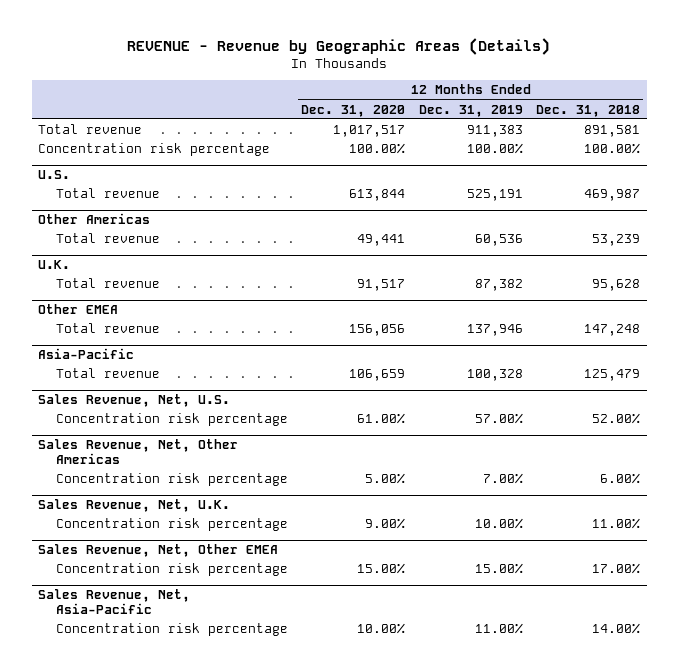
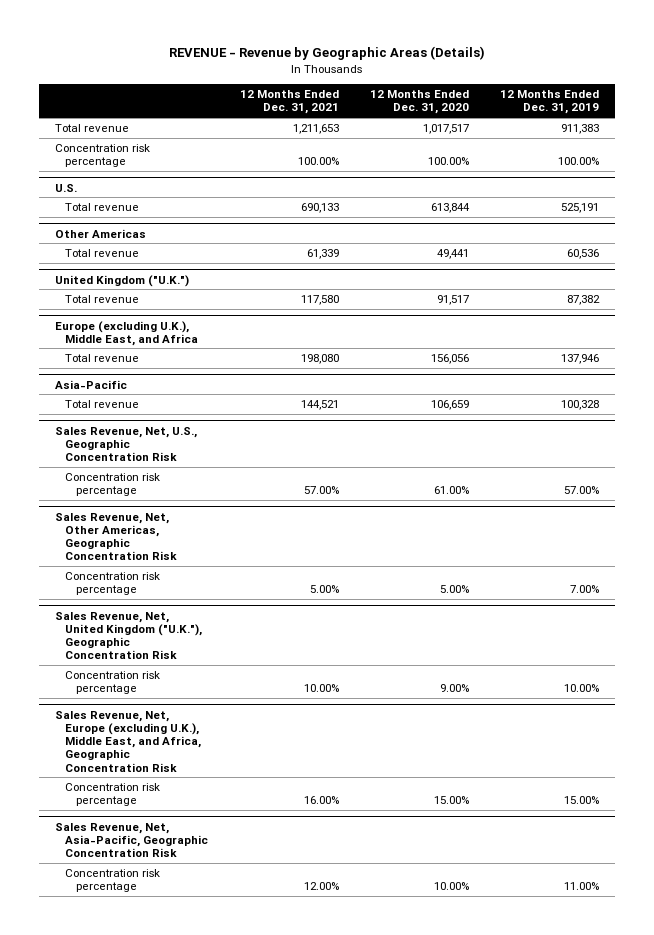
- | 12 Months Ended Dec. 31, 2020 | 12 Months Ended Dec. 31, 2019 | 12 Months Ended Dec. 31, 2018
+ | 12 Months Ended Dec. 31, 2021 | 12 Months Ended Dec. 31, 2020 | 12 Months Ended Dec. 31, 2019
- U.K.
+ United Kingdom ("U.K.")
- Other EMEA
+ Europe (excluding U.K.), Middle East, and Africa
- Sales Revenue, Net, U.S.
+ Sales Revenue, Net, U.S., Geographic Concentration Risk
- Sales Revenue, Net, Other Americas
+ Sales Revenue, Net, Other Americas, Geographic Concentration Risk
- Sales Revenue, Net, U.K.
+ Sales Revenue, Net, United Kingdom ("U.K."), Geographic Concentration Risk
- Sales Revenue, Net, Other EMEA
+ Sales Revenue, Net, Europe (excluding U.K.), Middle East, and Africa, Geographic Concentration Risk
- Sales Revenue, Net, Asia-Pacific
+ Sales Revenue, Net, Asia-Pacific, Geographic Concentration Risk

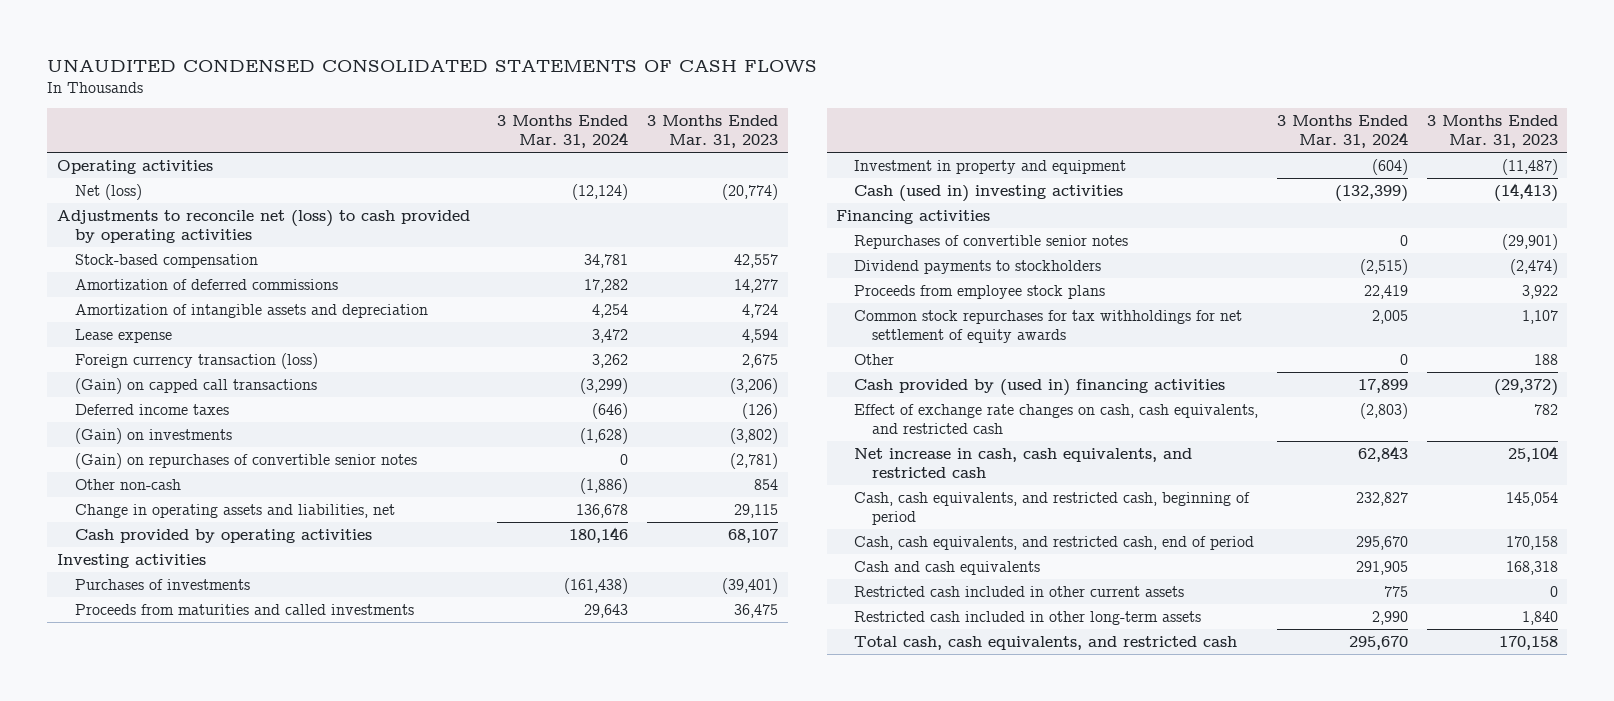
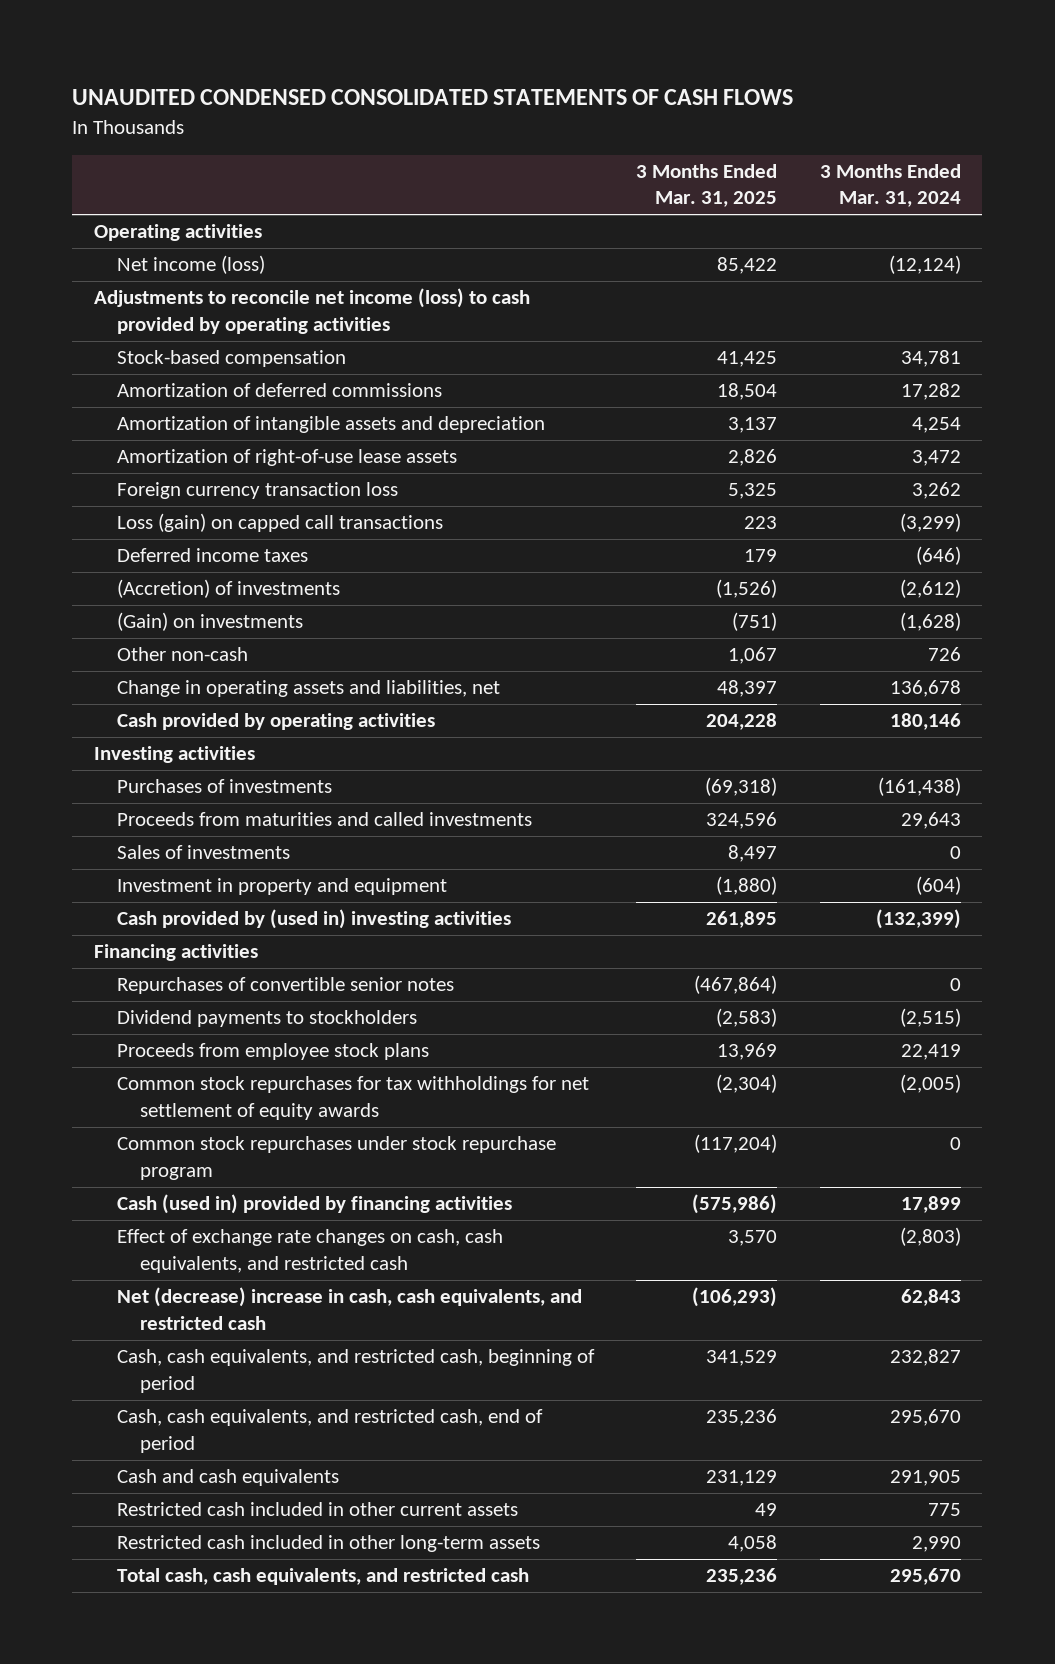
- | 3 Months Ended Mar. 31, 2024 | 3 Months Ended Mar. 31, 2023
+ | 3 Months Ended Mar. 31, 2025 | 3 Months Ended Mar. 31, 2024
- Net (loss) | (12,124) | (20,774)
- Adjustments to reconcile net (loss) to cash provided by operating activities
+ Net income (loss) | 85,422 | (12,124)
+ Adjustments to reconcile net income (loss) to cash provided by operating activities
- Lease expense | 3,472 | 4,594
- Foreign currency transaction (loss) | 3,262 | 2,675
- (Gain) on capped call transactions | (3,299) | (3,206)
+ Amortization of right-of-use lease assets | 2,826 | 3,472
+ Foreign currency transaction loss | 5,325 | 3,262
+ Loss (gain) on capped call transactions | 223 | (3,299)
+ (Accretion) of investments | (1,526) | (2,612)
- (Gain) on repurchases of convertible senior notes | 0 | (2,781)
- Other non-cash | (1,886) | 854
+ Other non-cash | 1,067 | 726
+ Sales of investments | 8,497 | 0
- Cash (used in) investing activities | (132,399) | (14,413)
+ Cash provided by (used in) investing activities | 261,895 | (132,399)
- Common stock repurchases for tax withholdings for net settlement of equity awards | 2,005 | 1,107
- Other | 0 | 188
- Cash provided by (used in) financing activities | 17,899 | (29,372)
+ Common stock repurchases for tax withholdings for net settlement of equity awards | (2,304) | (2,005)
+ Common stock repurchases under stock repurchase program | (117,204) | 0
+ Cash (used in) provided by financing activities | (575,986) | 17,899
- Net increase in cash, cash equivalents, and restricted cash | 62,843 | 25,104
+ Net (decrease) increase in cash, cash equivalents, and restricted cash | (106,293) | 62,843

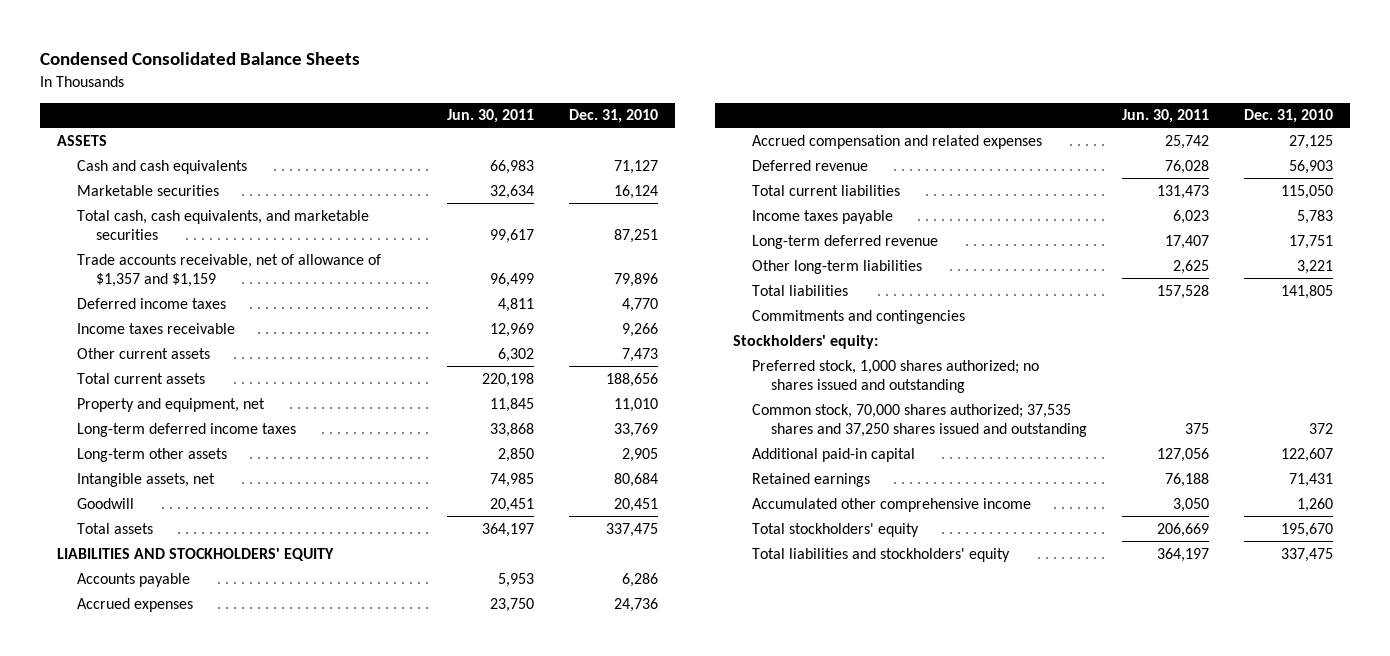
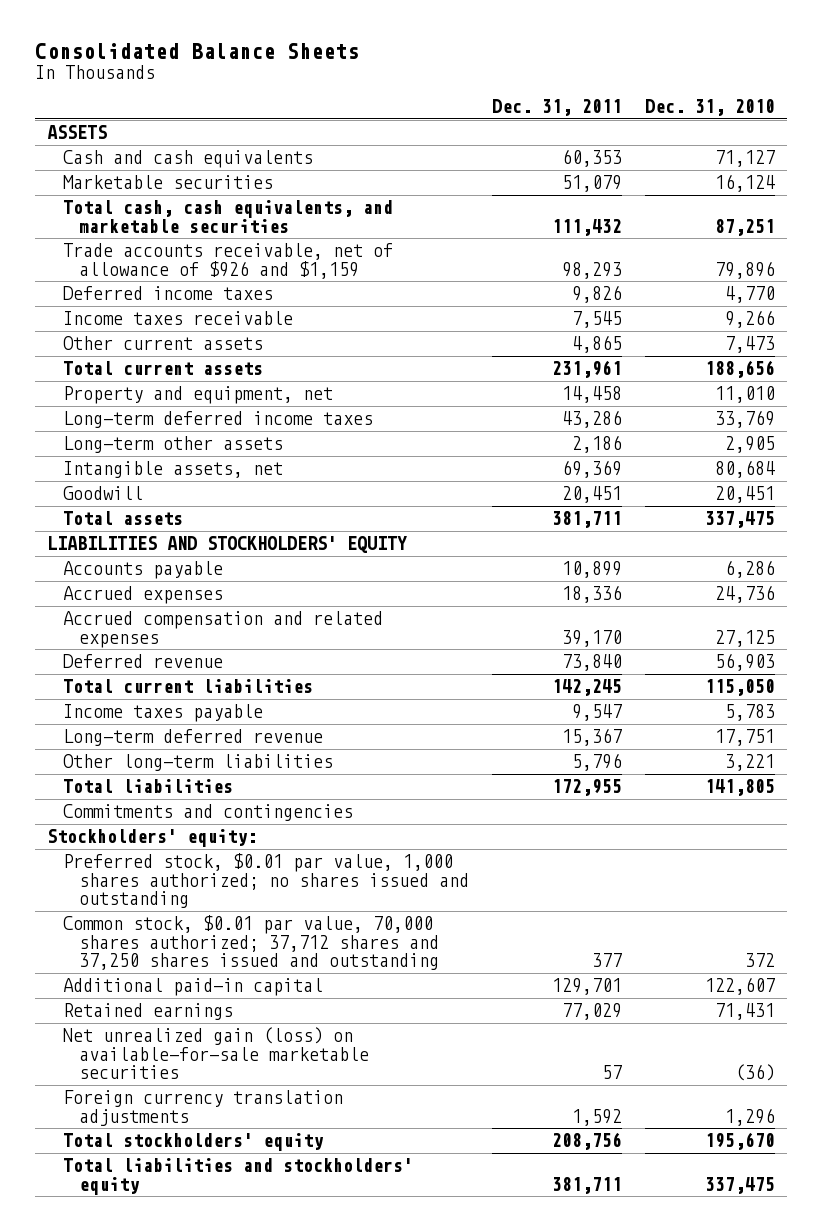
- Condensed Consolidated Balance Sheets
+ Consolidated Balance Sheets
- | Jun. 30, 2011 | Dec. 31, 2010
+ | Dec. 31, 2011 | Dec. 31, 2010
- Trade accounts receivable, net of allowance of $1,357 and $1,159 | 96,499 | 79,896
+ Trade accounts receivable, net of allowance of $926 and $1,159 | 98,293 | 79,896
- Preferred stock, 1,000 shares authorized; no shares issued and outstanding
- Common stock, 70,000 shares authorized; 37,535 shares and 37,250 shares issued and outstanding | 375 | 372
+ Preferred stock, $0.01 par value, 1,000 shares authorized; no shares issued and outstanding
+ Common stock, $0.01 par value, 70,000 shares authorized; 37,712 shares and 37,250 shares issued and outstanding | 377 | 372
- Accumulated other comprehensive income | 3,050 | 1,260
+ Net unrealized gain (loss) on available-for-sale marketable securities | 57 | (36)
+ Foreign currency translation adjustments | 1,592 | 1,296

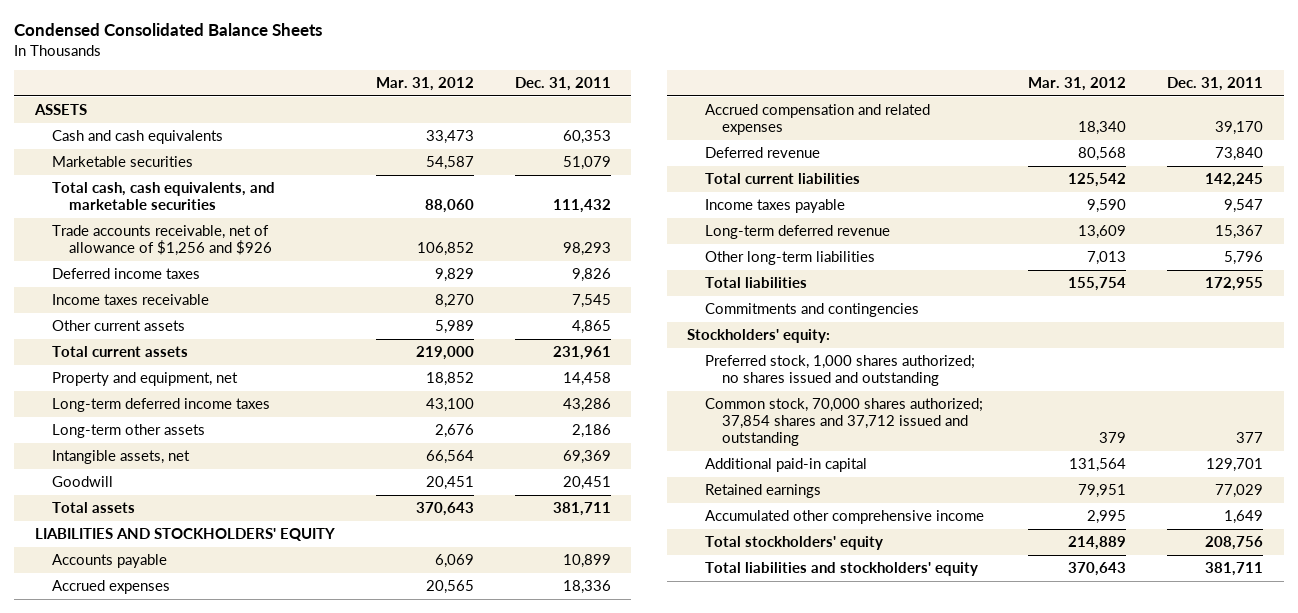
- Consolidated Balance Sheets
+ Condensed Consolidated Balance Sheets
- | Dec. 31, 2011 | Dec. 31, 2010
+ | Mar. 31, 2012 | Dec. 31, 2011
- Trade accounts receivable, net of allowance of $926 and $1,159 | 98,293 | 79,896
+ Trade accounts receivable, net of allowance of $1,256 and $926 | 106,852 | 98,293
- Preferred stock, $0.01 par value, 1,000 shares authorized; no shares issued and outstanding
- Common stock, $0.01 par value, 70,000 shares authorized; 37,712 shares and 37,250 shares issued and outstanding | 377 | 372
+ Preferred stock, 1,000 shares authorized; no shares issued and outstanding
+ Common stock, 70,000 shares authorized; 37,854 shares and 37,712 issued and outstanding | 379 | 377
- Net unrealized gain (loss) on available-for-sale marketable securities | 57 | (36)
- Foreign currency translation adjustments | 1,592 | 1,296
+ Accumulated other comprehensive income | 2,995 | 1,649

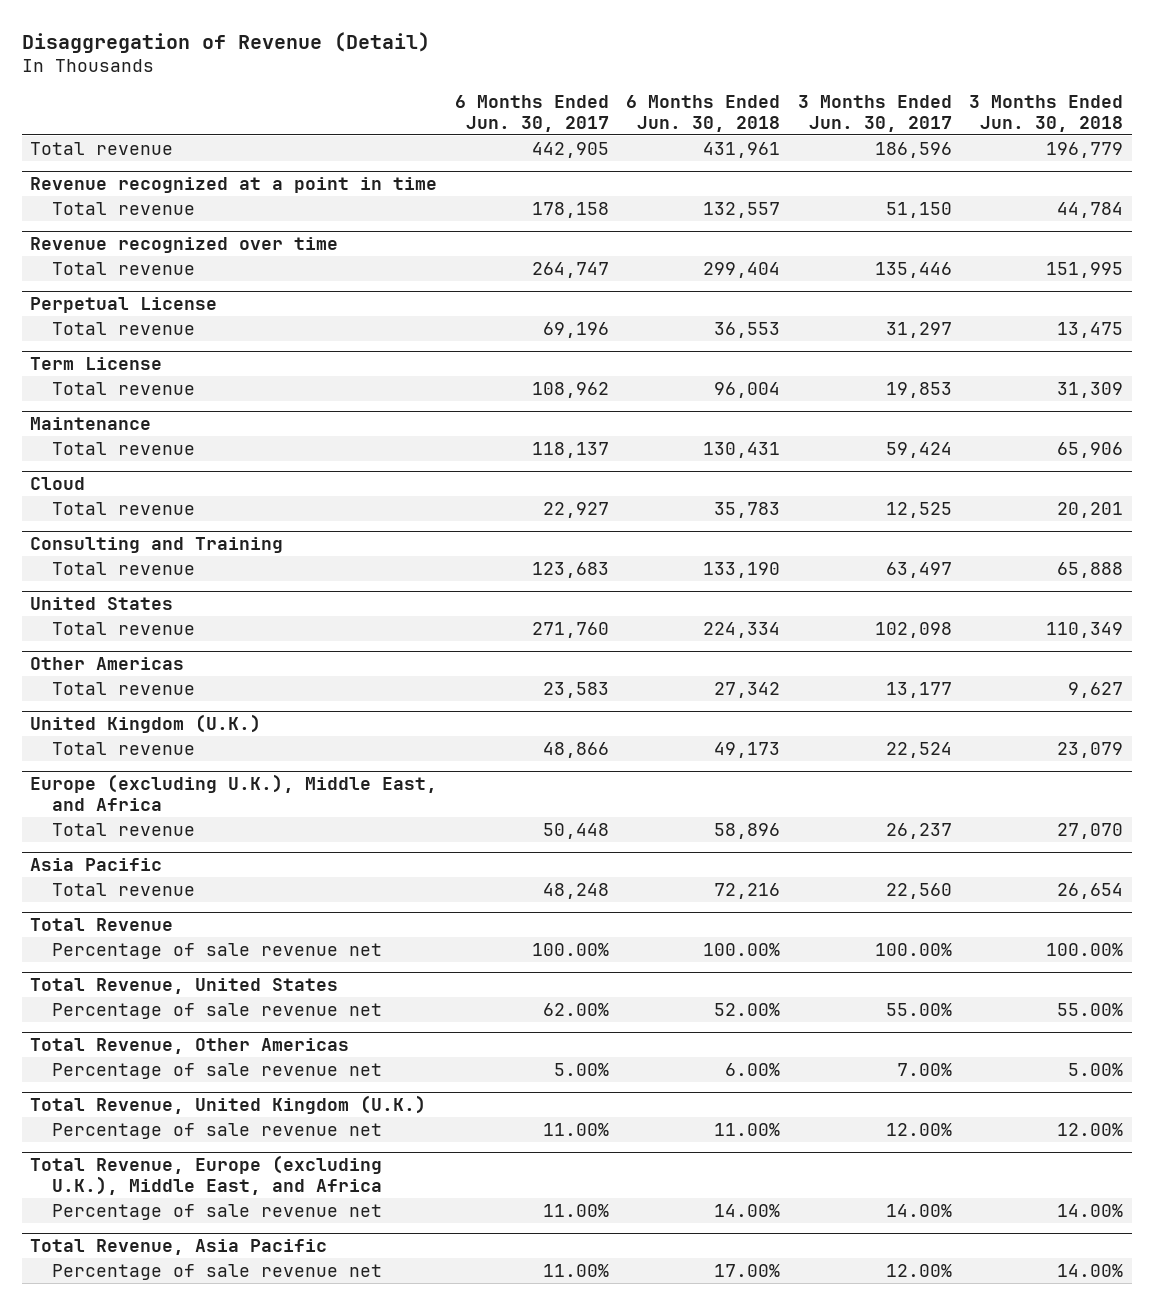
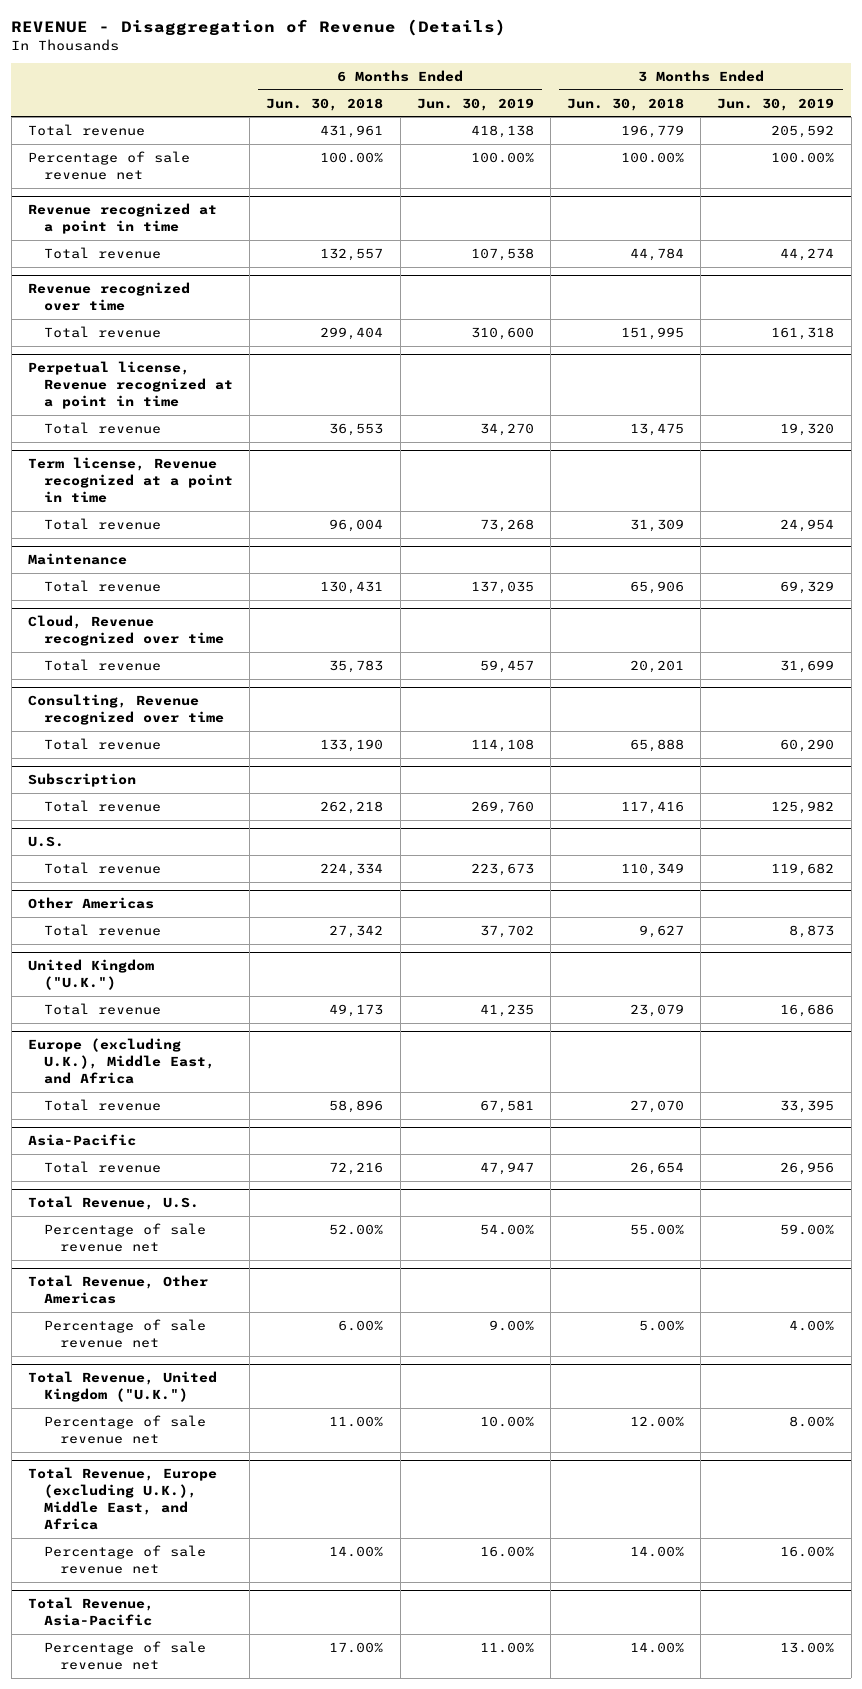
- Disaggregation of Revenue (Detail)
+ REVENUE - Disaggregation of Revenue (Details)
- | 6 Months Ended Jun. 30, 2017 | 6 Months Ended Jun. 30, 2018 | 3 Months Ended Jun. 30, 2017 | 3 Months Ended Jun. 30, 2018
+ | 6 Months Ended Jun. 30, 2018 | 6 Months Ended Jun. 30, 2019 | 3 Months Ended Jun. 30, 2018 | 3 Months Ended Jun. 30, 2019
+ Percentage of sale revenue net | 100.00% | 100.00% | 100.00% | 100.00%
- Perpetual License
+ Perpetual license, Revenue recognized at a point in time
- Term License
+ Term license, Revenue recognized at a point in time
- Cloud
+ Cloud, Revenue recognized over time
- Consulting and Training
+ Consulting, Revenue recognized over time
- United States
+ Subscription
+ Total revenue | 262,218 | 269,760 | 117,416 | 125,982
+ U.S.
- United Kingdom (U.K.)
+ United Kingdom ("U.K.")
- Asia Pacific
+ Asia-Pacific
- Total Revenue
- Percentage of sale revenue net | 100.00% | 100.00% | 100.00% | 100.00%
- Total Revenue, United States
+ Total Revenue, U.S.
- Total Revenue, United Kingdom (U.K.)
+ Total Revenue, United Kingdom ("U.K.")
- Total Revenue, Asia Pacific
+ Total Revenue, Asia-Pacific

